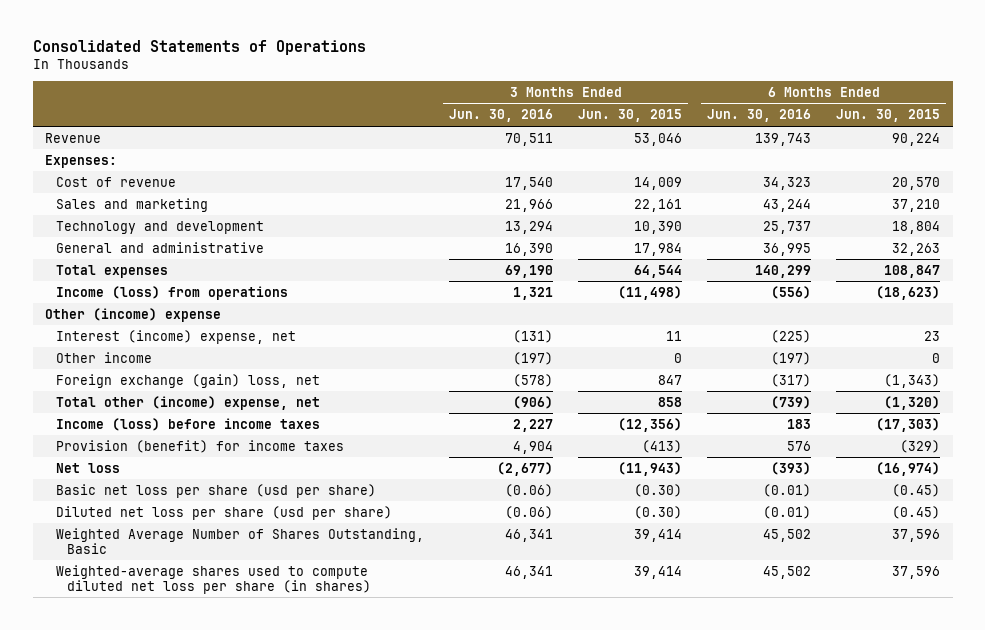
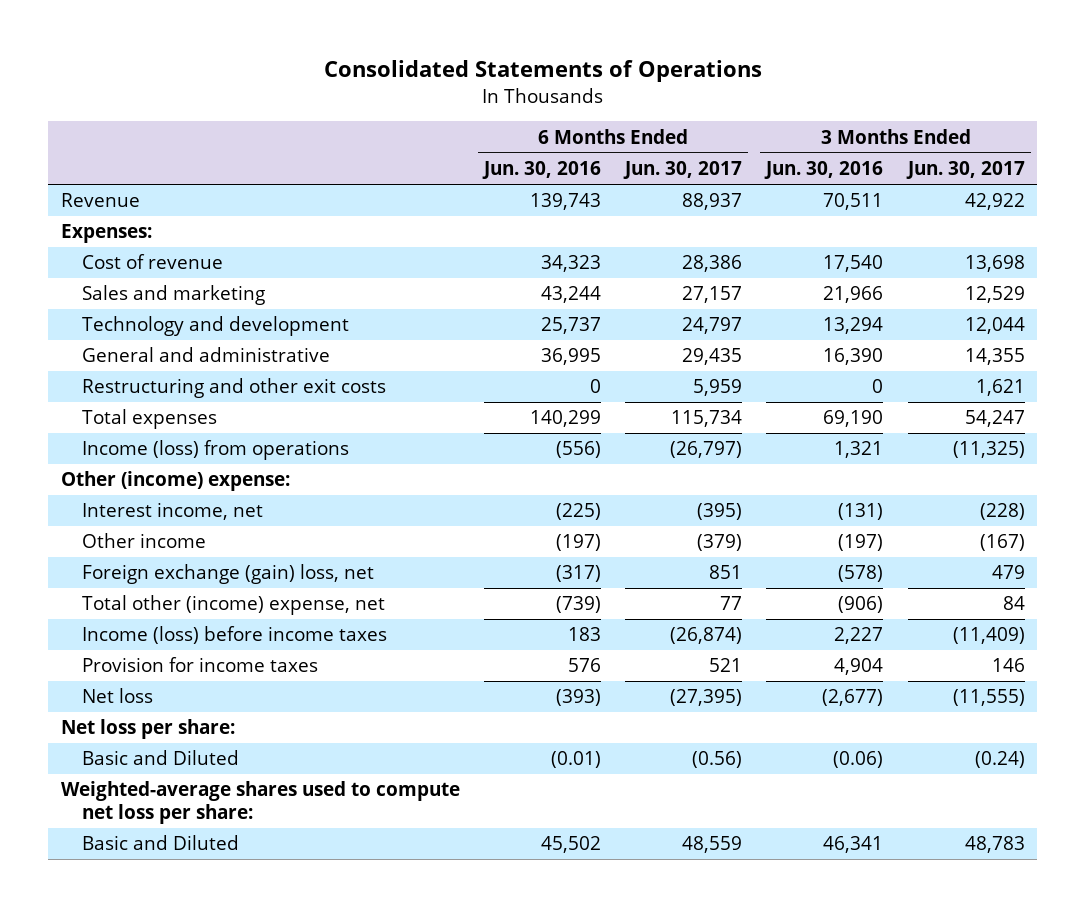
- | 3 Months Ended Jun. 30, 2016 | 3 Months Ended Jun. 30, 2015 | 6 Months Ended Jun. 30, 2016 | 6 Months Ended Jun. 30, 2015
+ | 6 Months Ended Jun. 30, 2016 | 6 Months Ended Jun. 30, 2017 | 3 Months Ended Jun. 30, 2016 | 3 Months Ended Jun. 30, 2017
+ Restructuring and other exit costs | 0 | 5,959 | 0 | 1,621
- Other (income) expense
- Interest (income) expense, net | (131) | 11 | (225) | 23
+ Other (income) expense:
+ Interest income, net | (225) | (395) | (131) | (228)
- Provision (benefit) for income taxes | 4,904 | (413) | 576 | (329)
+ Provision for income taxes | 576 | 521 | 4,904 | 146
- Basic net loss per share (usd per share) | (0.06) | (0.30) | (0.01) | (0.45)
- Diluted net loss per share (usd per share) | (0.06) | (0.30) | (0.01) | (0.45)
- Weighted Average Number of Shares Outstanding, Basic | 46,341 | 39,414 | 45,502 | 37,596
- Weighted-average shares used to compute diluted net loss per share (in shares) | 46,341 | 39,414 | 45,502 | 37,596
+ Net loss per share:
+ Basic and Diluted | (0.01) | (0.56) | (0.06) | (0.24)
+ Weighted-average shares used to compute net loss per share:
+ Basic and Diluted | 45,502 | 48,559 | 46,341 | 48,783

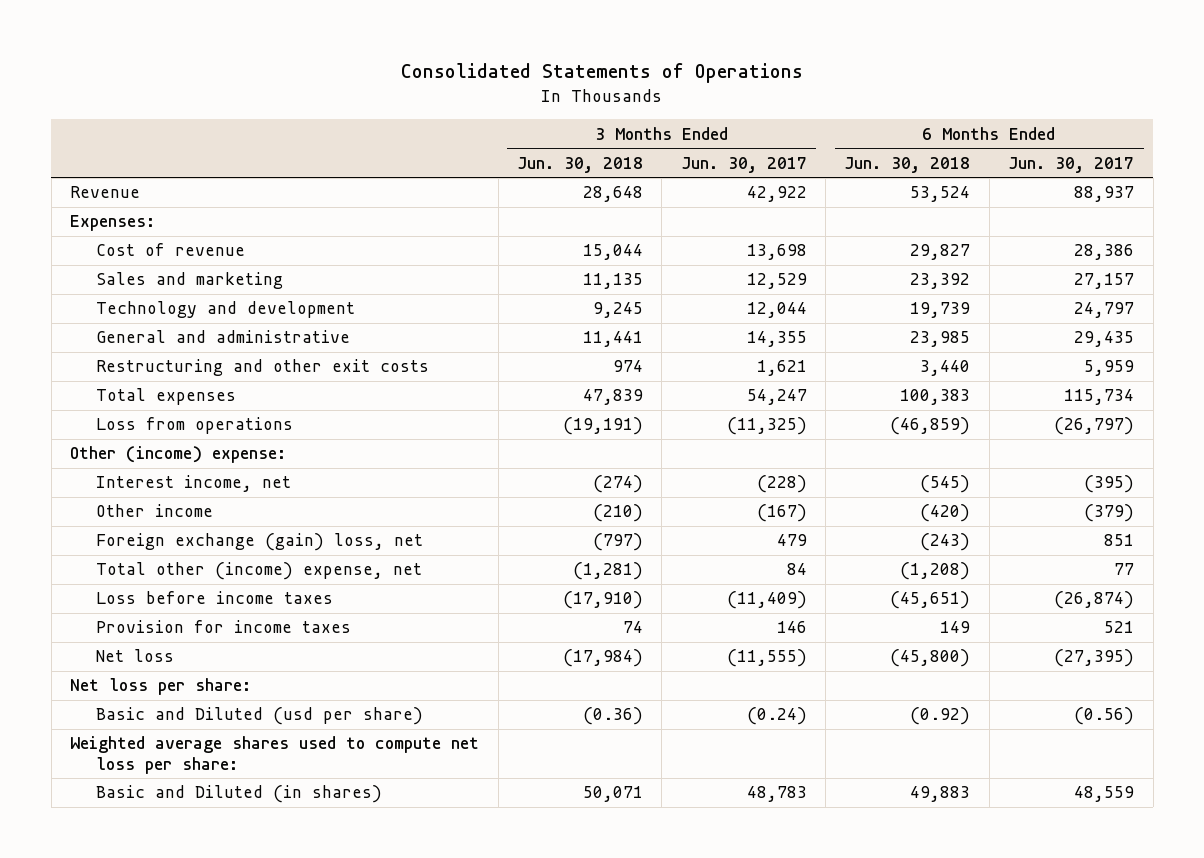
- | 6 Months Ended Jun. 30, 2016 | 6 Months Ended Jun. 30, 2017 | 3 Months Ended Jun. 30, 2016 | 3 Months Ended Jun. 30, 2017
+ | 3 Months Ended Jun. 30, 2018 | 3 Months Ended Jun. 30, 2017 | 6 Months Ended Jun. 30, 2018 | 6 Months Ended Jun. 30, 2017
- Income (loss) from operations | (556) | (26,797) | 1,321 | (11,325)
+ Loss from operations | (19,191) | (11,325) | (46,859) | (26,797)
- Income (loss) before income taxes | 183 | (26,874) | 2,227 | (11,409)
+ Loss before income taxes | (17,910) | (11,409) | (45,651) | (26,874)
- Basic and Diluted | (0.01) | (0.56) | (0.06) | (0.24)
- Weighted-average shares used to compute net loss per share:
- Basic and Diluted | 45,502 | 48,559 | 46,341 | 48,783
+ Basic and Diluted (usd per share) | (0.36) | (0.24) | (0.92) | (0.56)
+ Weighted average shares used to compute net loss per share:
+ Basic and Diluted (in shares) | 50,071 | 48,783 | 49,883 | 48,559

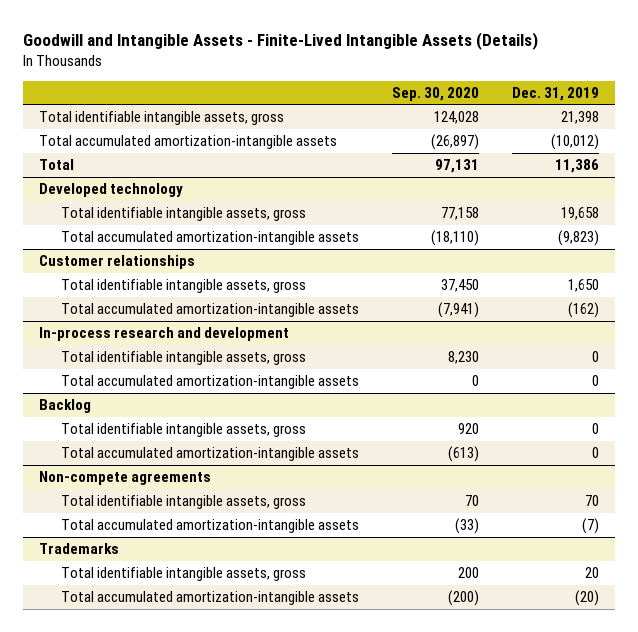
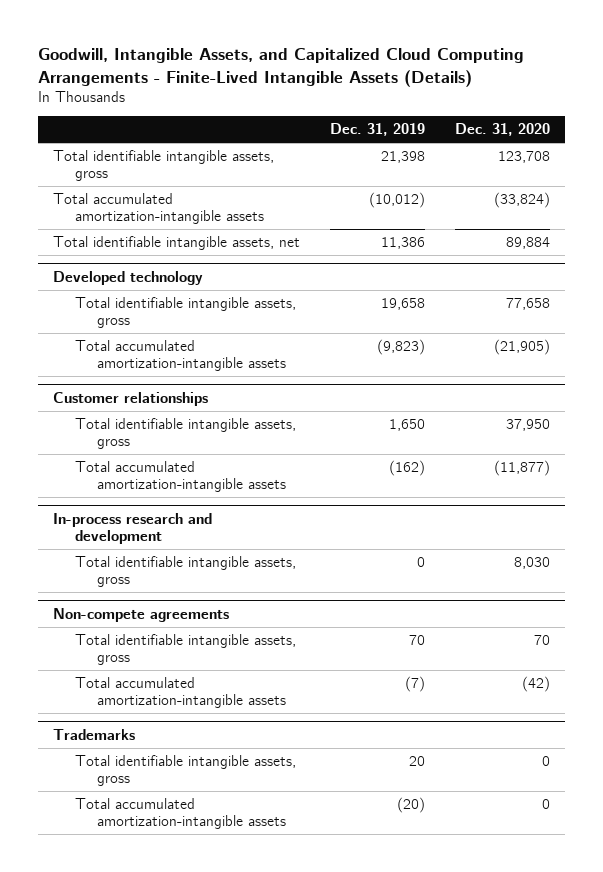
- Goodwill and Intangible Assets - Finite-Lived Intangible Assets (Details)
+ Goodwill, Intangible Assets, and Capitalized Cloud Computing Arrangements - Finite-Lived Intangible Assets (Details)
- | Sep. 30, 2020 | Dec. 31, 2019
+ | Dec. 31, 2019 | Dec. 31, 2020
- Total | 97,131 | 11,386
+ Total identifiable intangible assets, net | 11,386 | 89,884
@ In-process research and development
- Total accumulated amortization-intangible assets | 0 | 0
- Backlog
- Total identifiable intangible assets, gross | 920 | 0
- Total accumulated amortization-intangible assets | (613) | 0

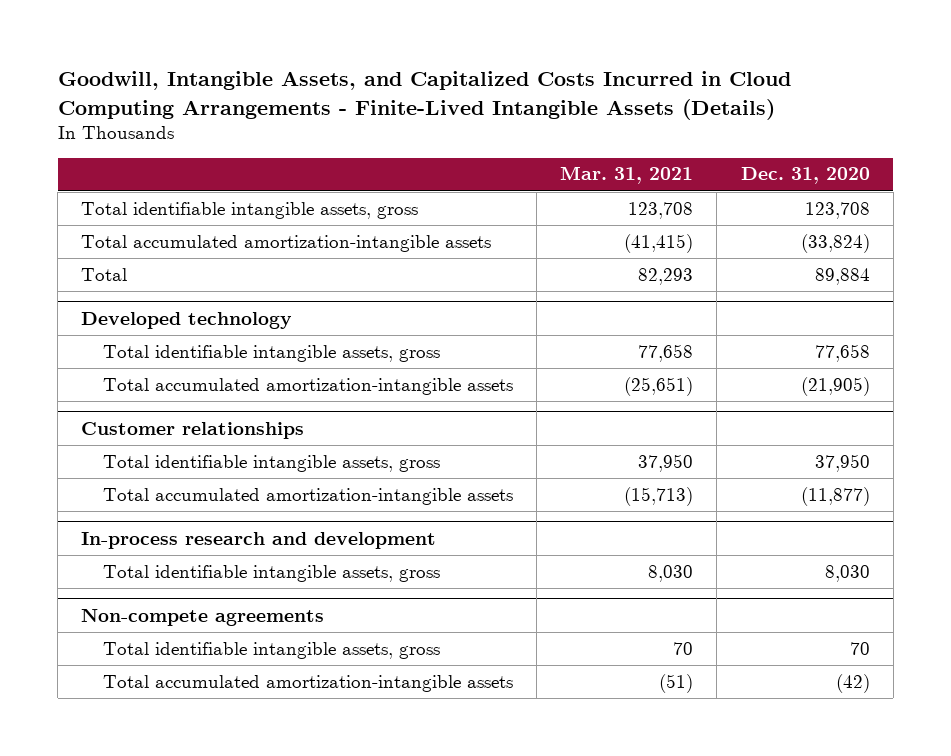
- Goodwill, Intangible Assets, and Capitalized Cloud Computing Arrangements - Finite-Lived Intangible Assets (Details)
+ Goodwill, Intangible Assets, and Capitalized Costs Incurred in Cloud Computing Arrangements - Finite-Lived Intangible Assets (Details)
- | Dec. 31, 2019 | Dec. 31, 2020
+ | Mar. 31, 2021 | Dec. 31, 2020
- Total identifiable intangible assets, net | 11,386 | 89,884
+ Total | 82,293 | 89,884
- Trademarks
- Total identifiable intangible assets, gross | 20 | 0
- Total accumulated amortization-intangible assets | (20) | 0

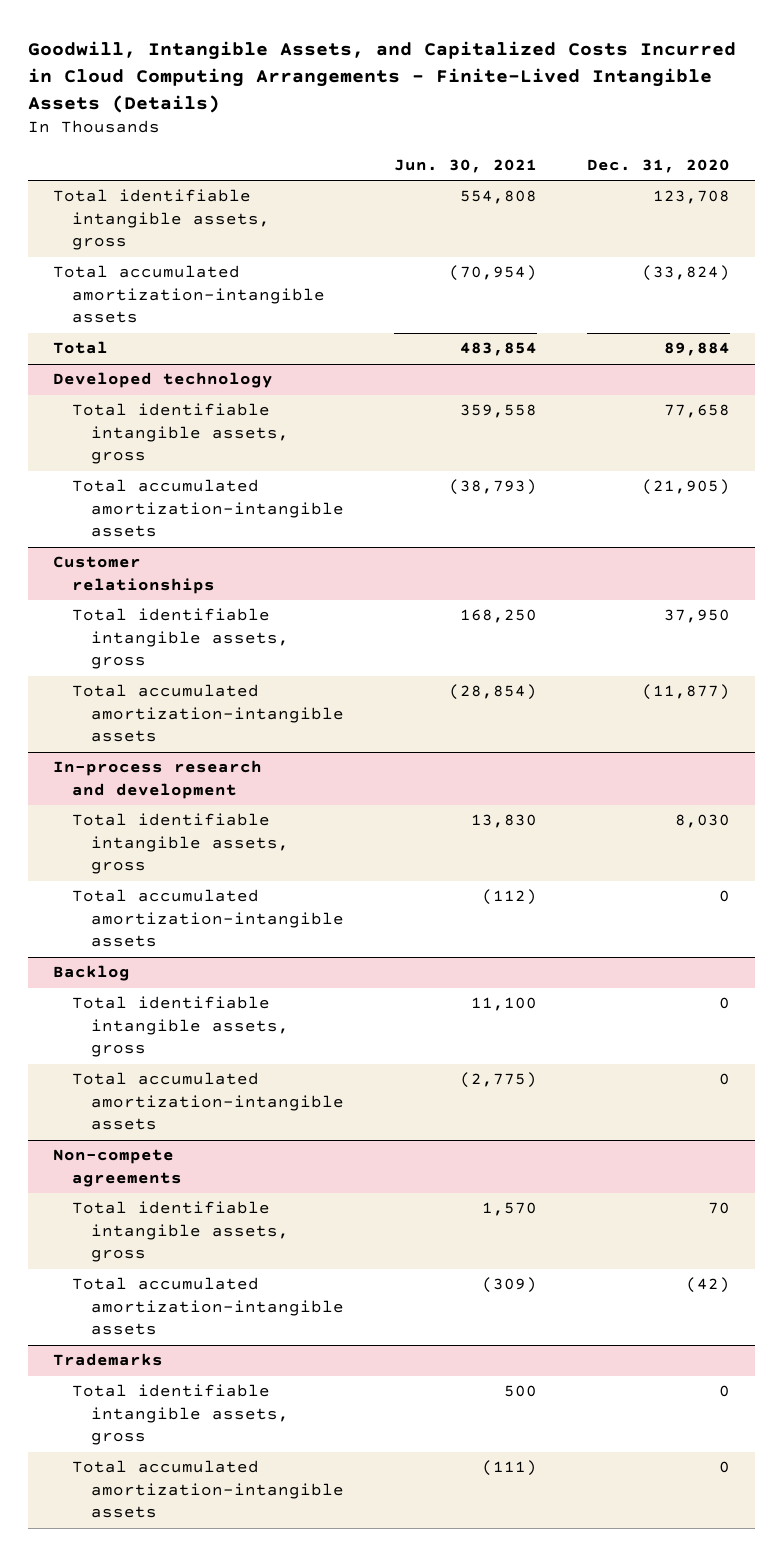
- | Mar. 31, 2021 | Dec. 31, 2020
+ | Jun. 30, 2021 | Dec. 31, 2020
@ In-process research and development
+ Total accumulated amortization-intangible assets | (112) | 0
+ Backlog
+ Total identifiable intangible assets, gross | 11,100 | 0
+ Total accumulated amortization-intangible assets | (2,775) | 0
+ Trademarks
+ Total identifiable intangible assets, gross | 500 | 0
+ Total accumulated amortization-intangible assets | (111) | 0

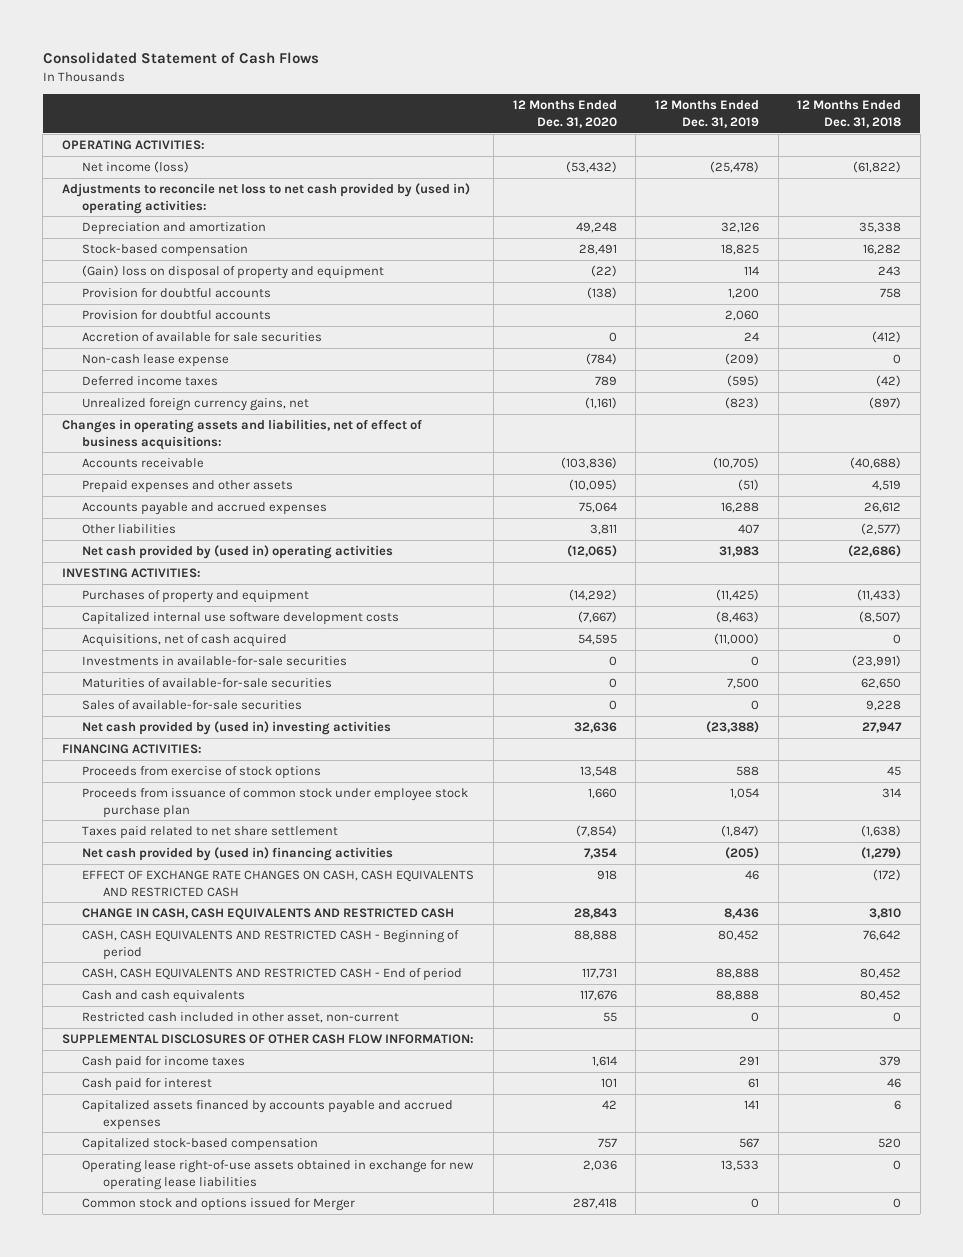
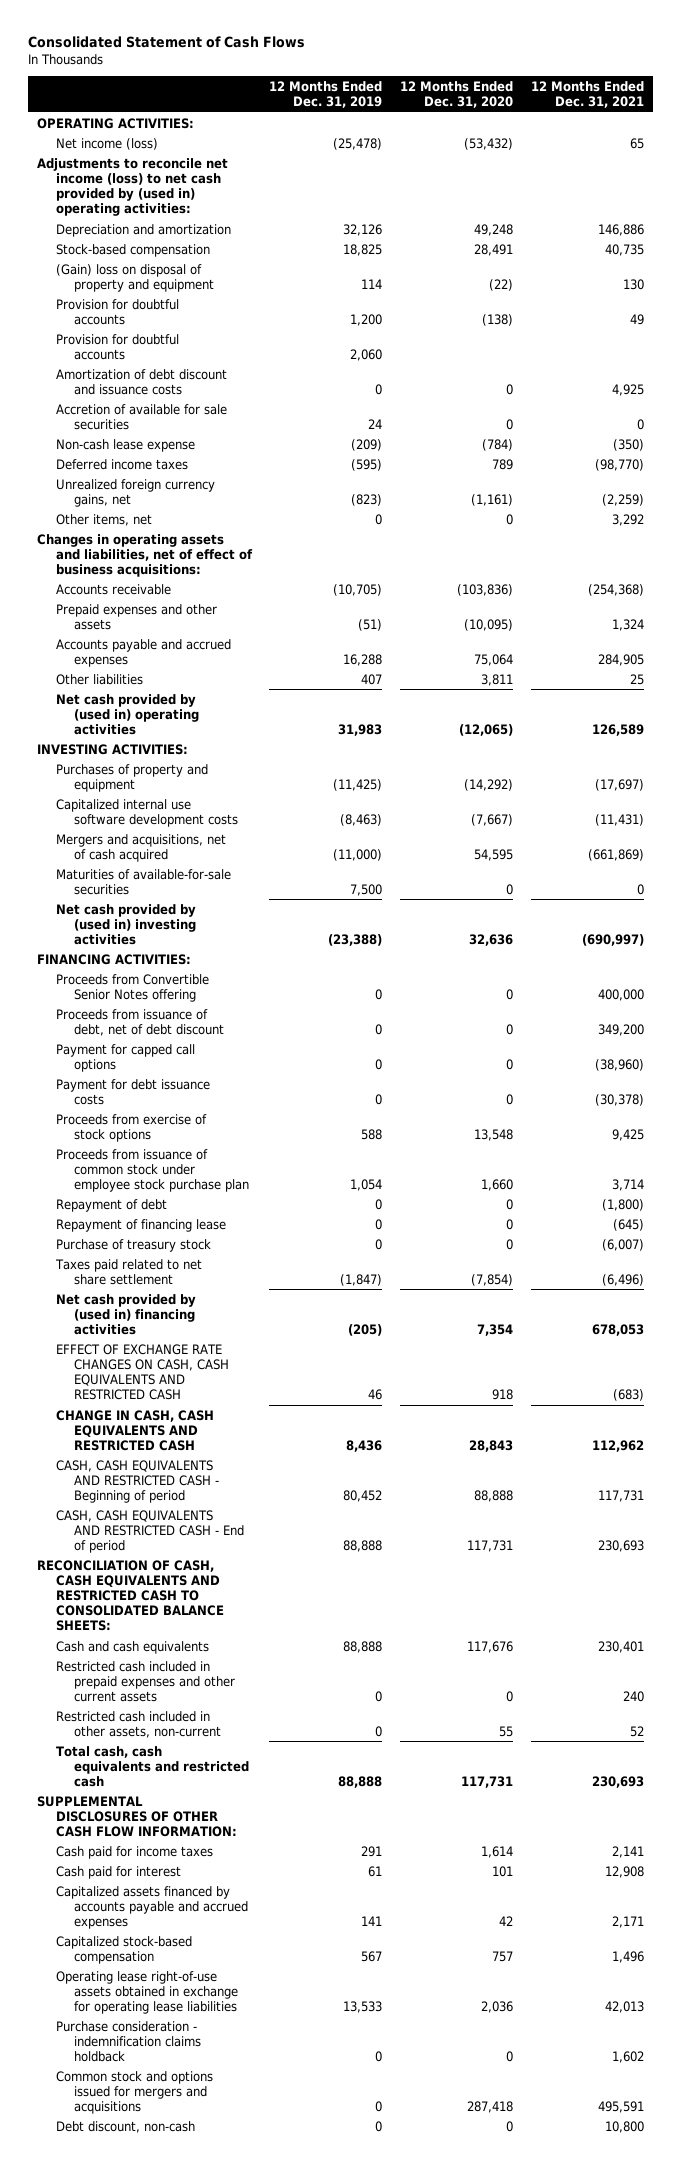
- | 12 Months Ended Dec. 31, 2020 | 12 Months Ended Dec. 31, 2019 | 12 Months Ended Dec. 31, 2018
+ | 12 Months Ended Dec. 31, 2019 | 12 Months Ended Dec. 31, 2020 | 12 Months Ended Dec. 31, 2021
- Adjustments to reconcile net loss to net cash provided by (used in) operating activities:
+ Adjustments to reconcile net income (loss) to net cash provided by (used in) operating activities:
+ Amortization of debt discount and issuance costs | 0 | 0 | 4,925
+ Other items, net | 0 | 0 | 3,292
- Acquisitions, net of cash acquired | 54,595 | (11,000) | 0
- Investments in available-for-sale securities | 0 | 0 | (23,991)
+ Mergers and acquisitions, net of cash acquired | (11,000) | 54,595 | (661,869)
- Sales of available-for-sale securities | 0 | 0 | 9,228
+ Proceeds from Convertible Senior Notes offering | 0 | 0 | 400,000
+ Proceeds from issuance of debt, net of debt discount | 0 | 0 | 349,200
+ Payment for capped call options | 0 | 0 | (38,960)
+ Payment for debt issuance costs | 0 | 0 | (30,378)
+ Repayment of debt | 0 | 0 | (1,800)
+ Repayment of financing lease | 0 | 0 | (645)
+ Purchase of treasury stock | 0 | 0 | (6,007)
+ RECONCILIATION OF CASH, CASH EQUIVALENTS AND RESTRICTED CASH TO CONSOLIDATED BALANCE SHEETS:
- Restricted cash included in other asset, non-current | 55 | 0 | 0
+ Restricted cash included in prepaid expenses and other current assets | 0 | 0 | 240
+ Restricted cash included in other assets, non-current | 0 | 55 | 52
+ Total cash, cash equivalents and restricted cash | 88,888 | 117,731 | 230,693
- Operating lease right-of-use assets obtained in exchange for new operating lease liabilities | 2,036 | 13,533 | 0
- Common stock and options issued for Merger | 287,418 | 0 | 0
+ Operating lease right-of-use assets obtained in exchange for operating lease liabilities | 13,533 | 2,036 | 42,013
+ Purchase consideration - indemnification claims holdback | 0 | 0 | 1,602
+ Common stock and options issued for mergers and acquisitions | 0 | 287,418 | 495,591
+ Debt discount, non-cash | 0 | 0 | 10,800

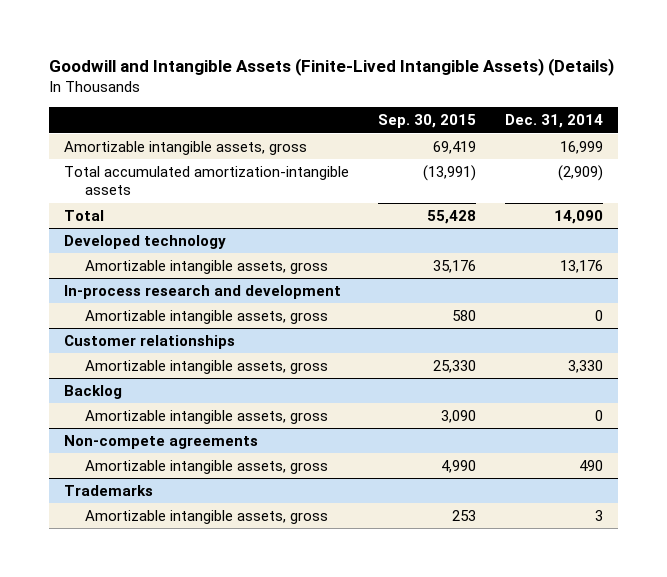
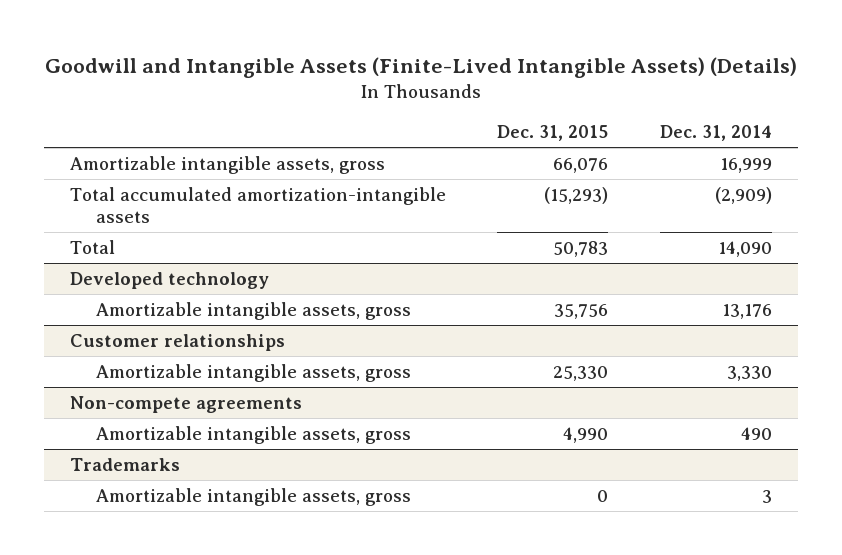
- | Sep. 30, 2015 | Dec. 31, 2014
+ | Dec. 31, 2015 | Dec. 31, 2014
- In-process research and development
- Amortizable intangible assets, gross | 580 | 0
- Backlog
- Amortizable intangible assets, gross | 3,090 | 0

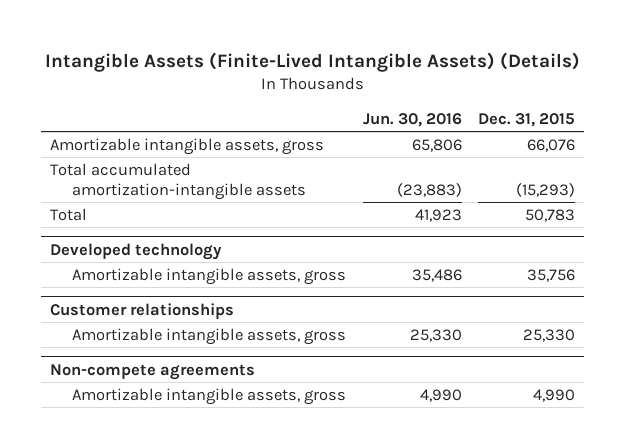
- Goodwill and Intangible Assets (Finite-Lived Intangible Assets) (Details)
+ Intangible Assets (Finite-Lived Intangible Assets) (Details)
- | Dec. 31, 2015 | Dec. 31, 2014
+ | Jun. 30, 2016 | Dec. 31, 2015
- Trademarks
- Amortizable intangible assets, gross | 0 | 3

